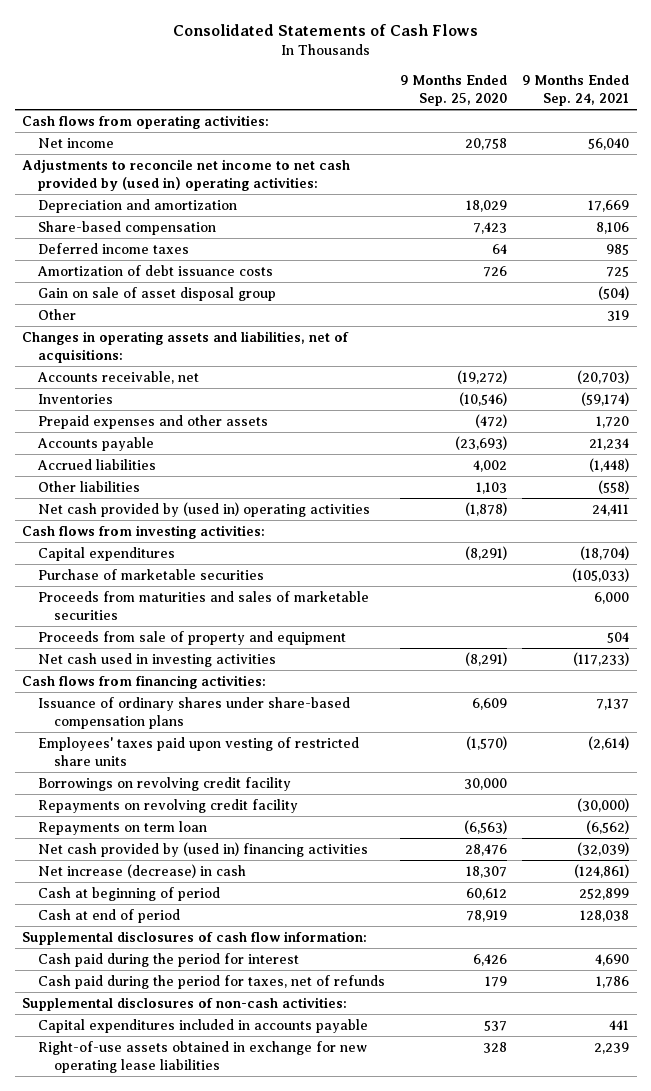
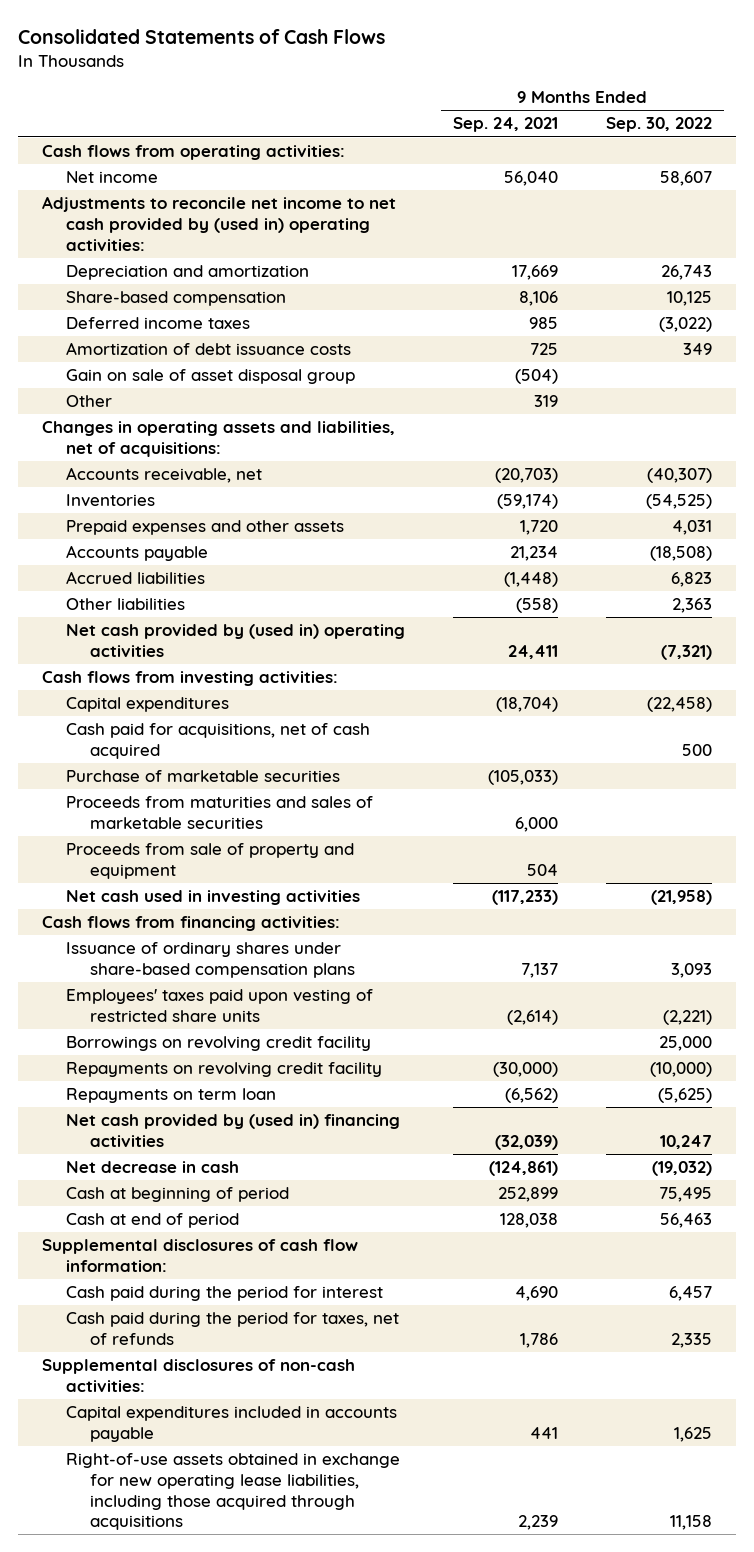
- | 9 Months Ended Sep. 25, 2020 | 9 Months Ended Sep. 24, 2021
+ | 9 Months Ended Sep. 24, 2021 | 9 Months Ended Sep. 30, 2022
+ Cash paid for acquisitions, net of cash acquired | | 500
- Net increase (decrease) in cash | 18,307 | (124,861)
+ Net decrease in cash | (124,861) | (19,032)
- Right-of-use assets obtained in exchange for new operating lease liabilities | 328 | 2,239
+ Right-of-use assets obtained in exchange for new operating lease liabilities, including those acquired through acquisitions | 2,239 | 11,158

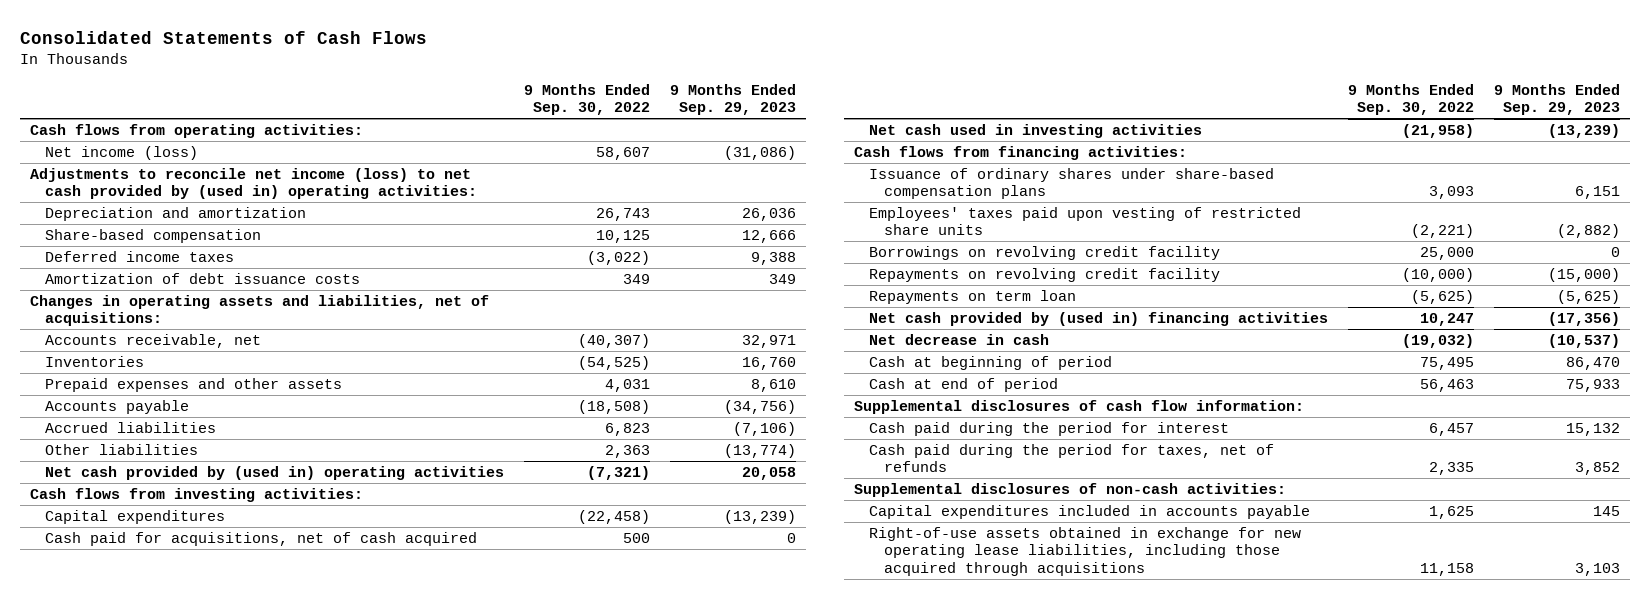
- | 9 Months Ended Sep. 24, 2021 | 9 Months Ended Sep. 30, 2022
+ | 9 Months Ended Sep. 30, 2022 | 9 Months Ended Sep. 29, 2023
- Net income | 56,040 | 58,607
- Adjustments to reconcile net income to net cash provided by (used in) operating activities:
+ Net income (loss) | 58,607 | (31,086)
+ Adjustments to reconcile net income (loss) to net cash provided by (used in) operating activities:
- Gain on sale of asset disposal group | (504) |
- Other | 319 |
- Purchase of marketable securities | (105,033) |
- Proceeds from maturities and sales of marketable securities | 6,000 |
- Proceeds from sale of property and equipment | 504 |

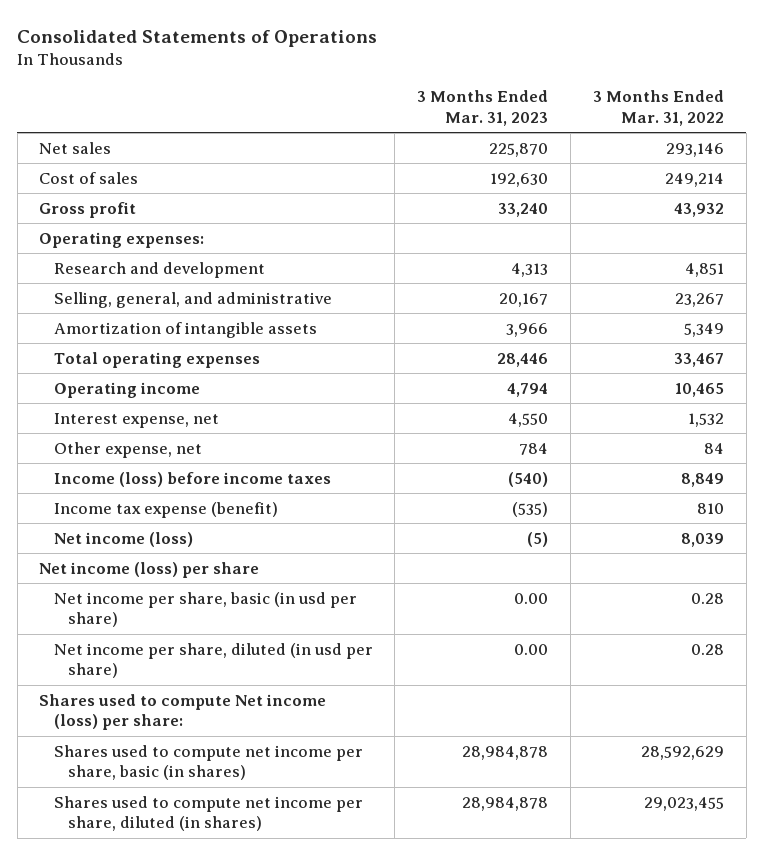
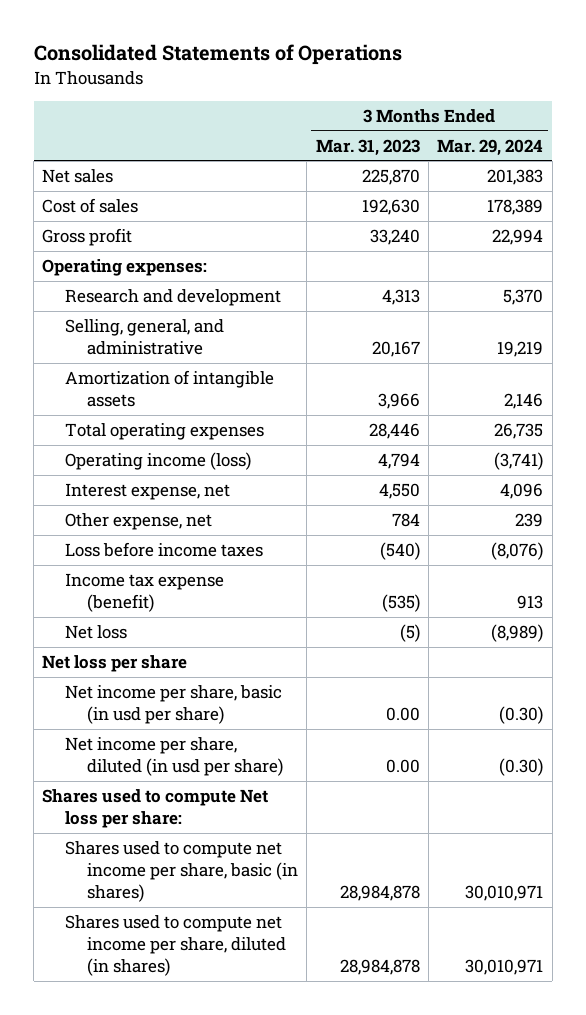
- | 3 Months Ended Mar. 31, 2023 | 3 Months Ended Mar. 31, 2022
+ | 3 Months Ended Mar. 31, 2023 | 3 Months Ended Mar. 29, 2024
- Operating income | 4,794 | 10,465
+ Operating income (loss) | 4,794 | (3,741)
- Income (loss) before income taxes | (540) | 8,849
+ Loss before income taxes | (540) | (8,076)
- Net income (loss) | (5) | 8,039
- Net income (loss) per share
+ Net loss | (5) | (8,989)
+ Net loss per share
- Shares used to compute Net income (loss) per share:
+ Shares used to compute Net loss per share:

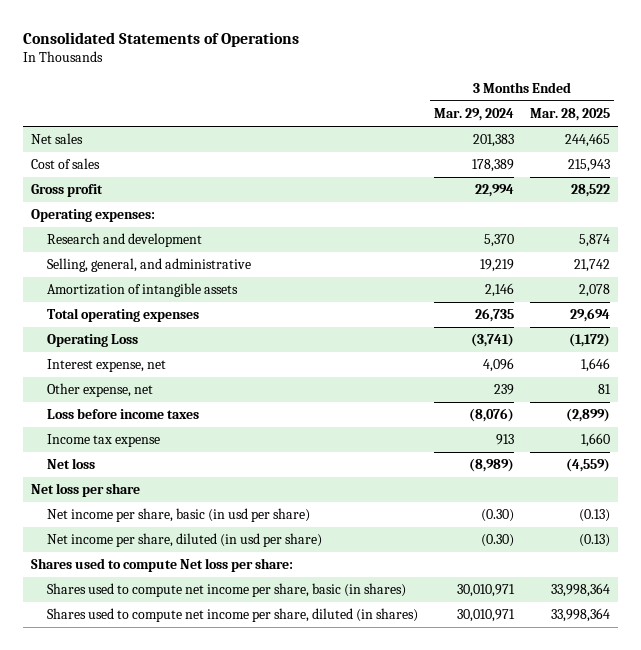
- | 3 Months Ended Mar. 31, 2023 | 3 Months Ended Mar. 29, 2024
+ | 3 Months Ended Mar. 29, 2024 | 3 Months Ended Mar. 28, 2025
- Operating income (loss) | 4,794 | (3,741)
+ Operating Loss | (3,741) | (1,172)
- Income tax expense (benefit) | (535) | 913
+ Income tax expense | 913 | 1,660

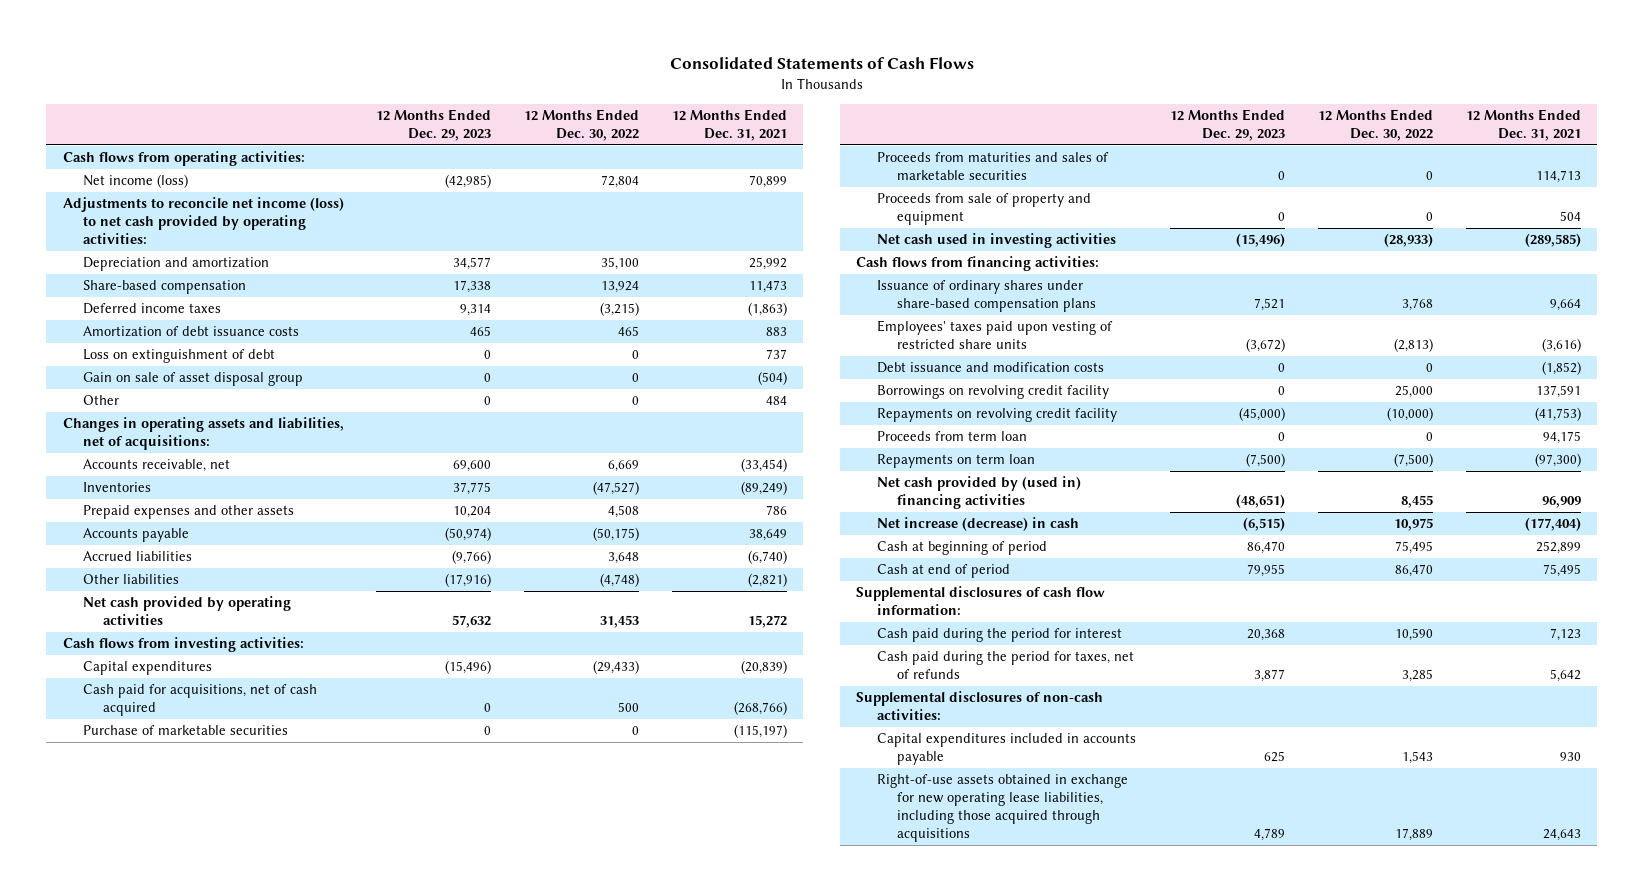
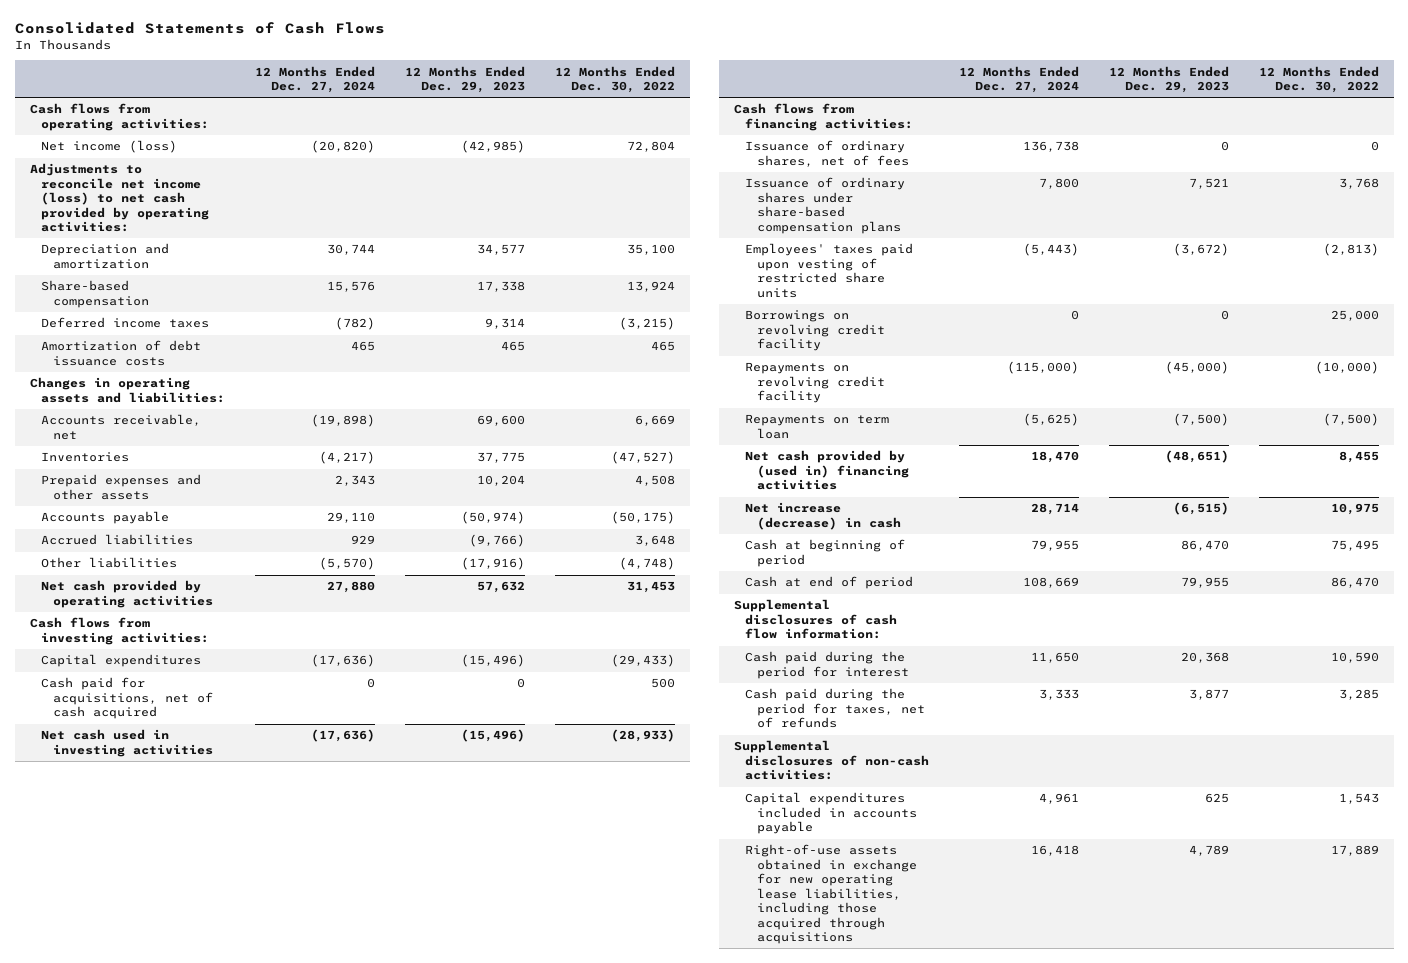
- | 12 Months Ended Dec. 29, 2023 | 12 Months Ended Dec. 30, 2022 | 12 Months Ended Dec. 31, 2021
+ | 12 Months Ended Dec. 27, 2024 | 12 Months Ended Dec. 29, 2023 | 12 Months Ended Dec. 30, 2022
- Loss on extinguishment of debt | 0 | 0 | 737
- Gain on sale of asset disposal group | 0 | 0 | (504)
- Other | 0 | 0 | 484
- Changes in operating assets and liabilities, net of acquisitions:
+ Changes in operating assets and liabilities:
- Purchase of marketable securities | 0 | 0 | (115,197)
- Proceeds from maturities and sales of marketable securities | 0 | 0 | 114,713
- Proceeds from sale of property and equipment | 0 | 0 | 504
+ Issuance of ordinary shares, net of fees | 136,738 | 0 | 0
- Debt issuance and modification costs | 0 | 0 | (1,852)
- Proceeds from term loan | 0 | 0 | 94,175

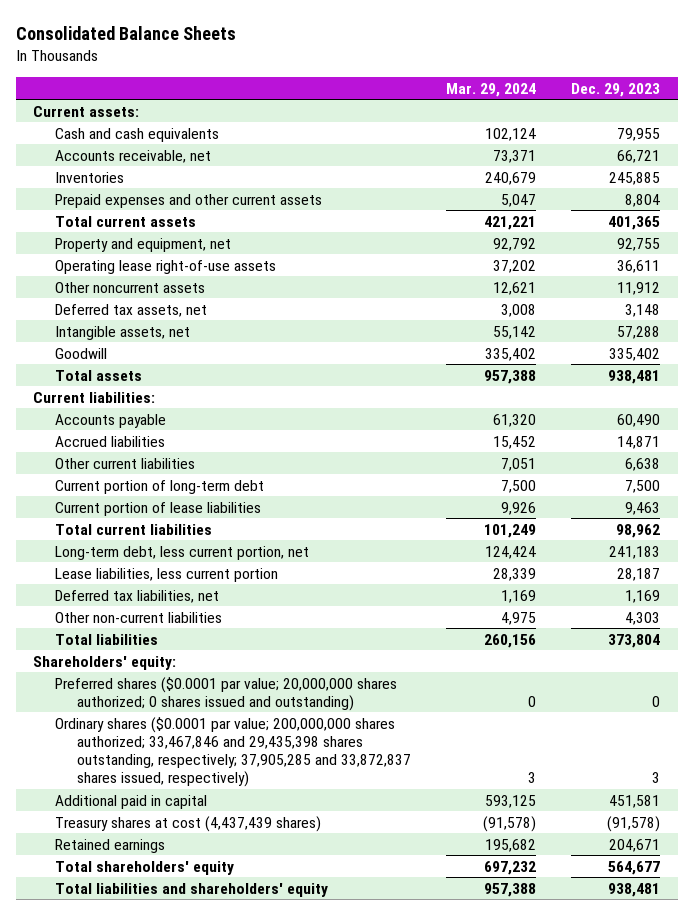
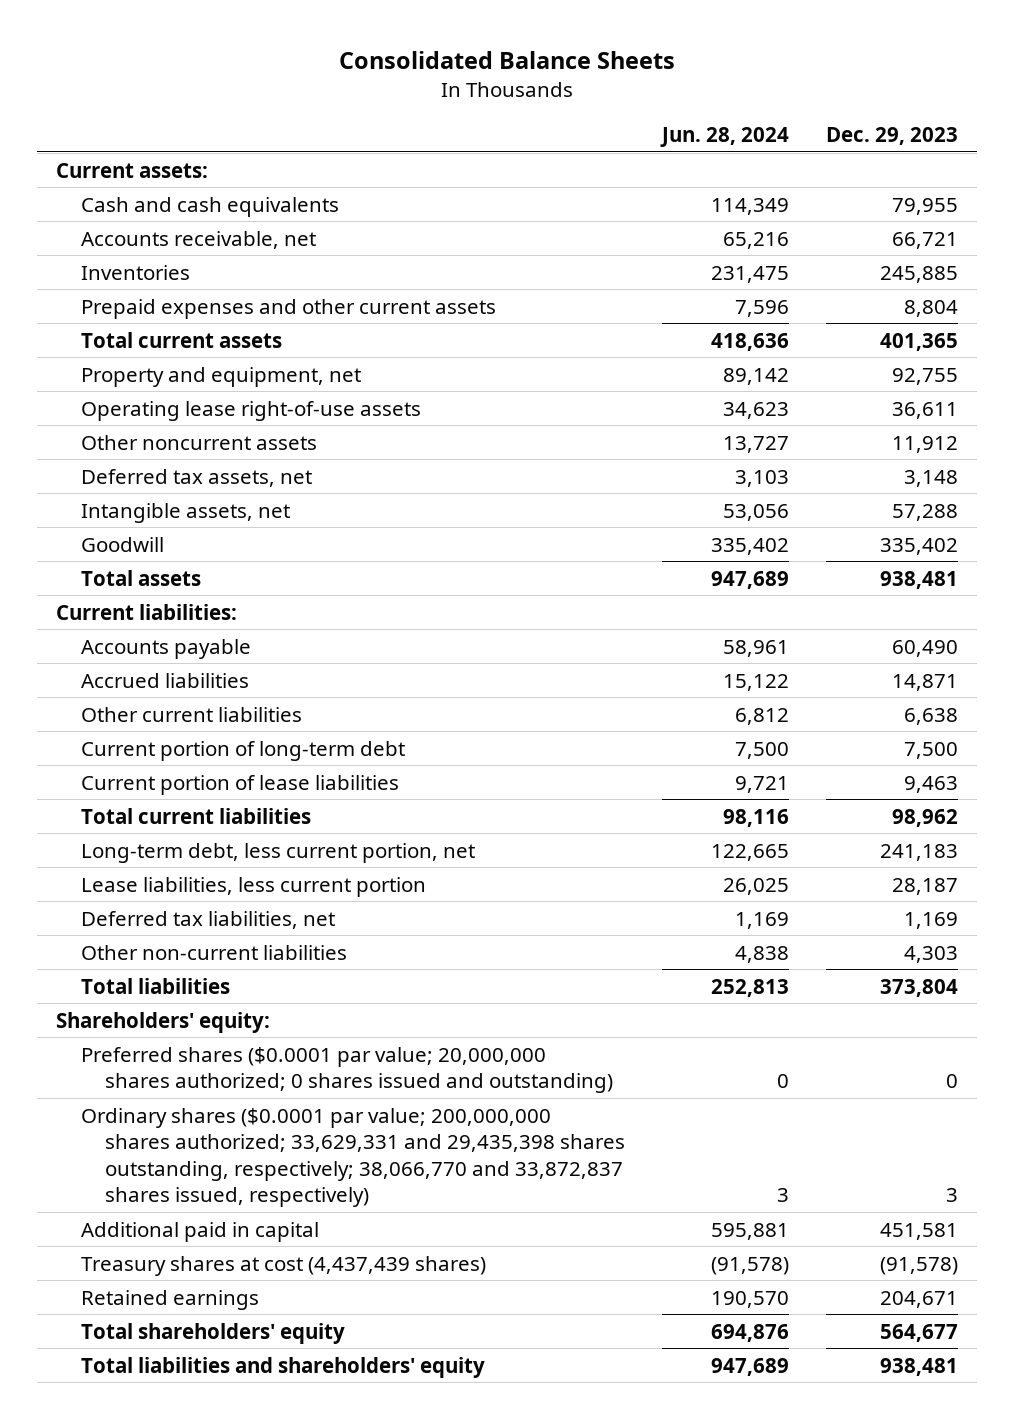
- | Mar. 29, 2024 | Dec. 29, 2023
+ | Jun. 28, 2024 | Dec. 29, 2023
- Ordinary shares ($0.0001 par value; 200,000,000 shares authorized; 33,467,846 and 29,435,398 shares outstanding, respectively; 37,905,285 and 33,872,837 shares issued, respectively) | 3 | 3
+ Ordinary shares ($0.0001 par value; 200,000,000 shares authorized; 33,629,331 and 29,435,398 shares outstanding, respectively; 38,066,770 and 33,872,837 shares issued, respectively) | 3 | 3

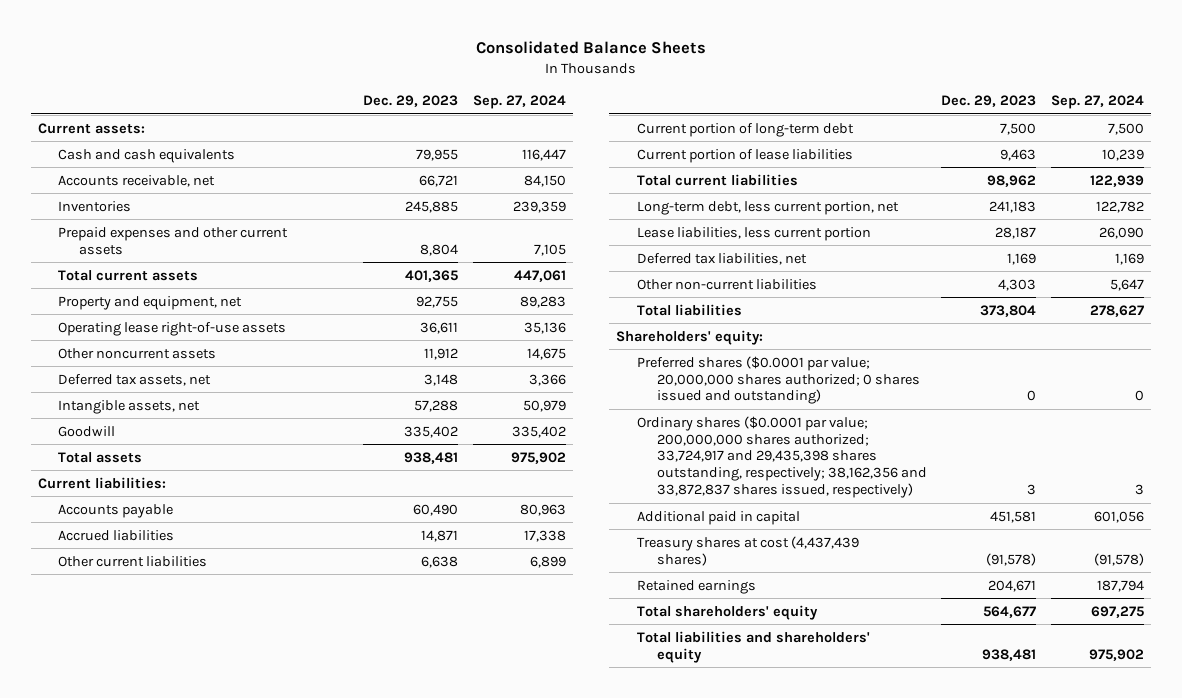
- | Jun. 28, 2024 | Dec. 29, 2023
+ | Dec. 29, 2023 | Sep. 27, 2024
- Ordinary shares ($0.0001 par value; 200,000,000 shares authorized; 33,629,331 and 29,435,398 shares outstanding, respectively; 38,066,770 and 33,872,837 shares issued, respectively) | 3 | 3
+ Ordinary shares ($0.0001 par value; 200,000,000 shares authorized; 33,724,917 and 29,435,398 shares outstanding, respectively; 38,162,356 and 33,872,837 shares issued, respectively) | 3 | 3

